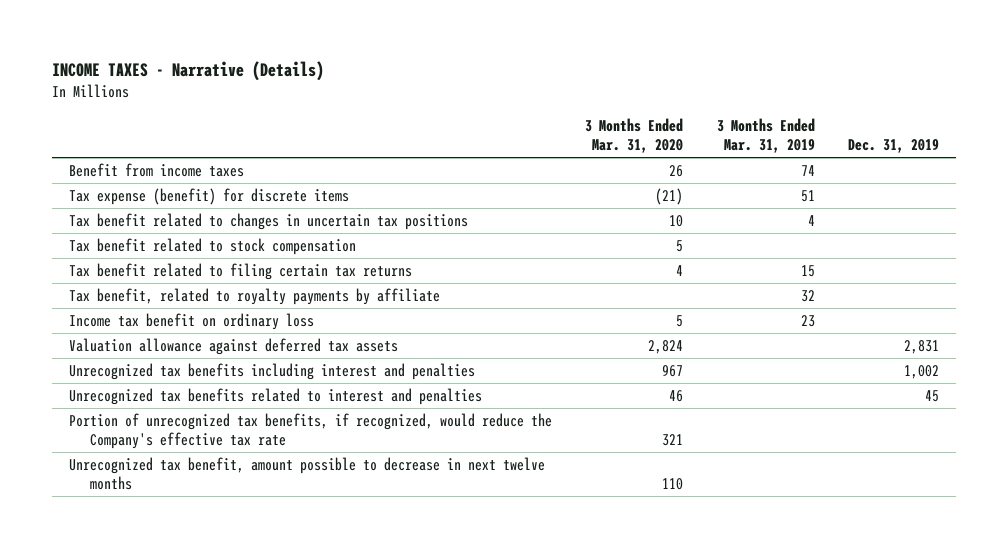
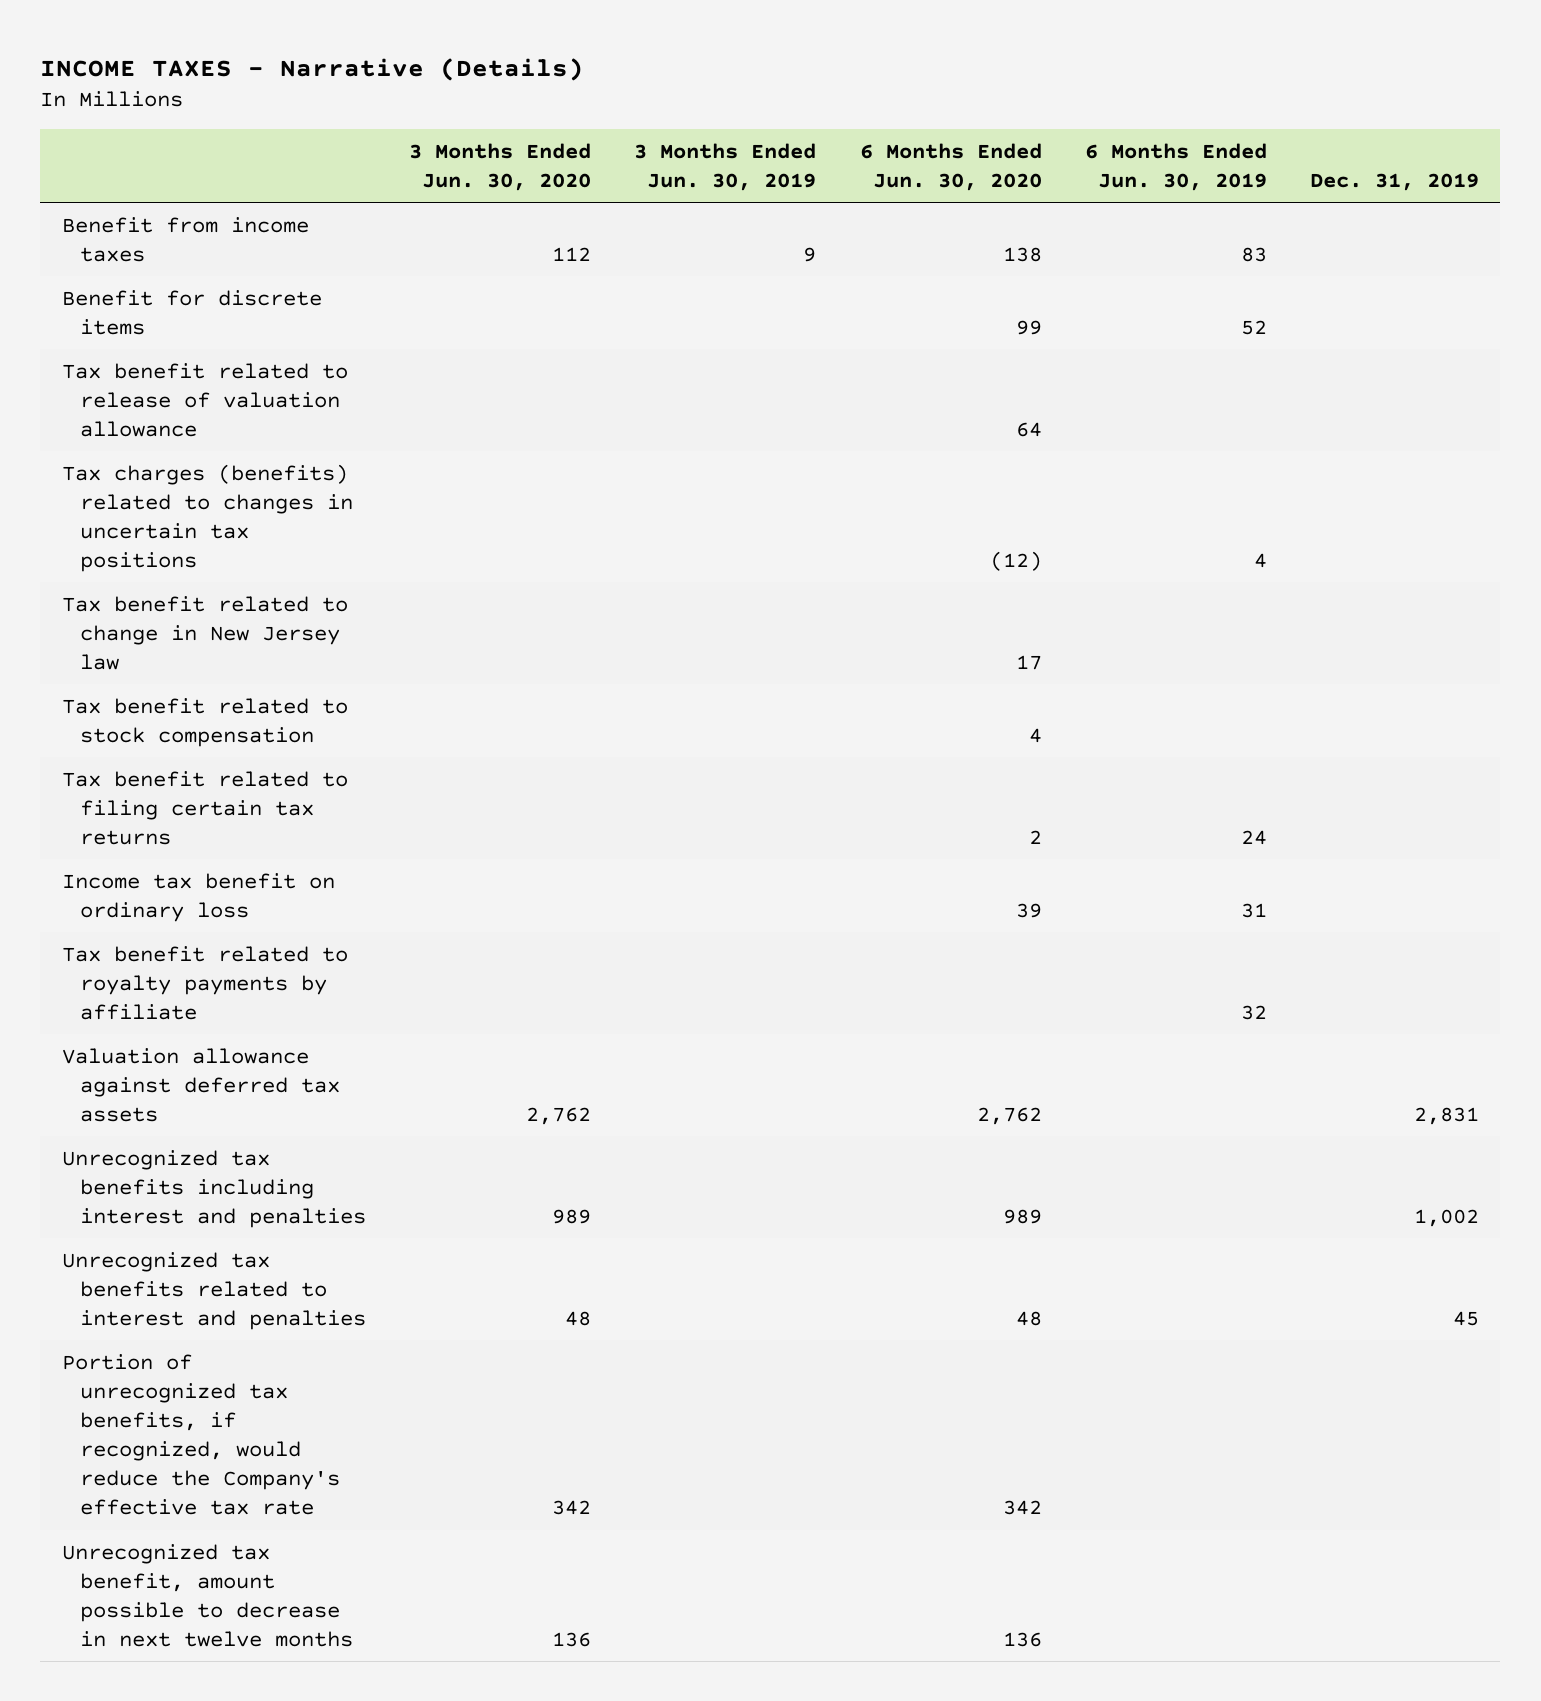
- | 3 Months Ended Mar. 31, 2020 | 3 Months Ended Mar. 31, 2019 | Dec. 31, 2019
+ | 3 Months Ended Jun. 30, 2020 | 3 Months Ended Jun. 30, 2019 | 6 Months Ended Jun. 30, 2020 | 6 Months Ended Jun. 30, 2019 | Dec. 31, 2019
- Tax expense (benefit) for discrete items | (21) | 51 |
- Tax benefit related to changes in uncertain tax positions | 10 | 4 |
+ Benefit for discrete items | | | 99 | 52 |
+ Tax benefit related to release of valuation allowance | | | 64 | |
+ Tax charges (benefits) related to changes in uncertain tax positions | | | (12) | 4 |
+ Tax benefit related to change in New Jersey law | | | 17 | |
- Tax benefit, related to royalty payments by affiliate | | 32 |
+ Tax benefit related to royalty payments by affiliate | | | | 32 |

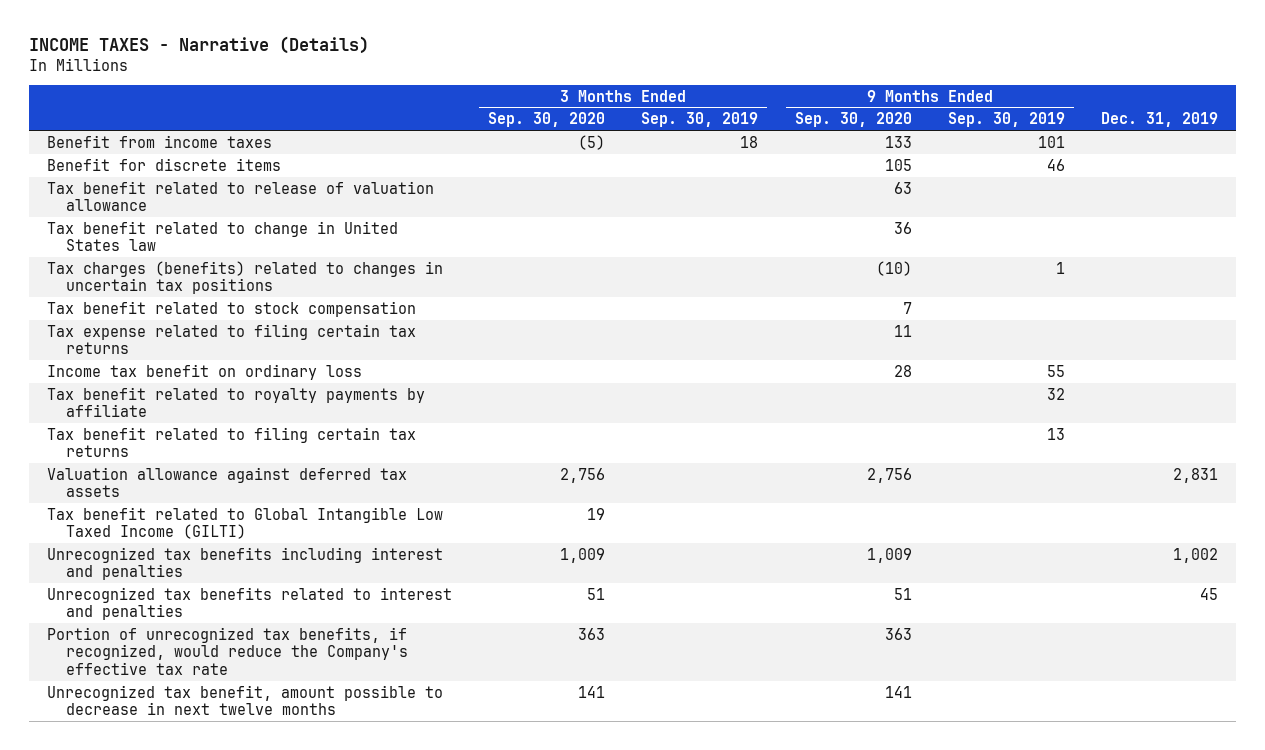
- | 3 Months Ended Jun. 30, 2020 | 3 Months Ended Jun. 30, 2019 | 6 Months Ended Jun. 30, 2020 | 6 Months Ended Jun. 30, 2019 | Dec. 31, 2019
+ | 3 Months Ended Sep. 30, 2020 | 3 Months Ended Sep. 30, 2019 | 9 Months Ended Sep. 30, 2020 | 9 Months Ended Sep. 30, 2019 | Dec. 31, 2019
+ Tax benefit related to change in United States law | | | 36 | |
- Tax benefit related to change in New Jersey law | | | 17 | |
+ Tax expense related to filing certain tax returns | | | 11 | |
moved down: Tax benefit related to filing certain tax returns | | | | 13 |
+ Tax benefit related to Global Intangible Low Taxed Income (GILTI) | 19 | | | |

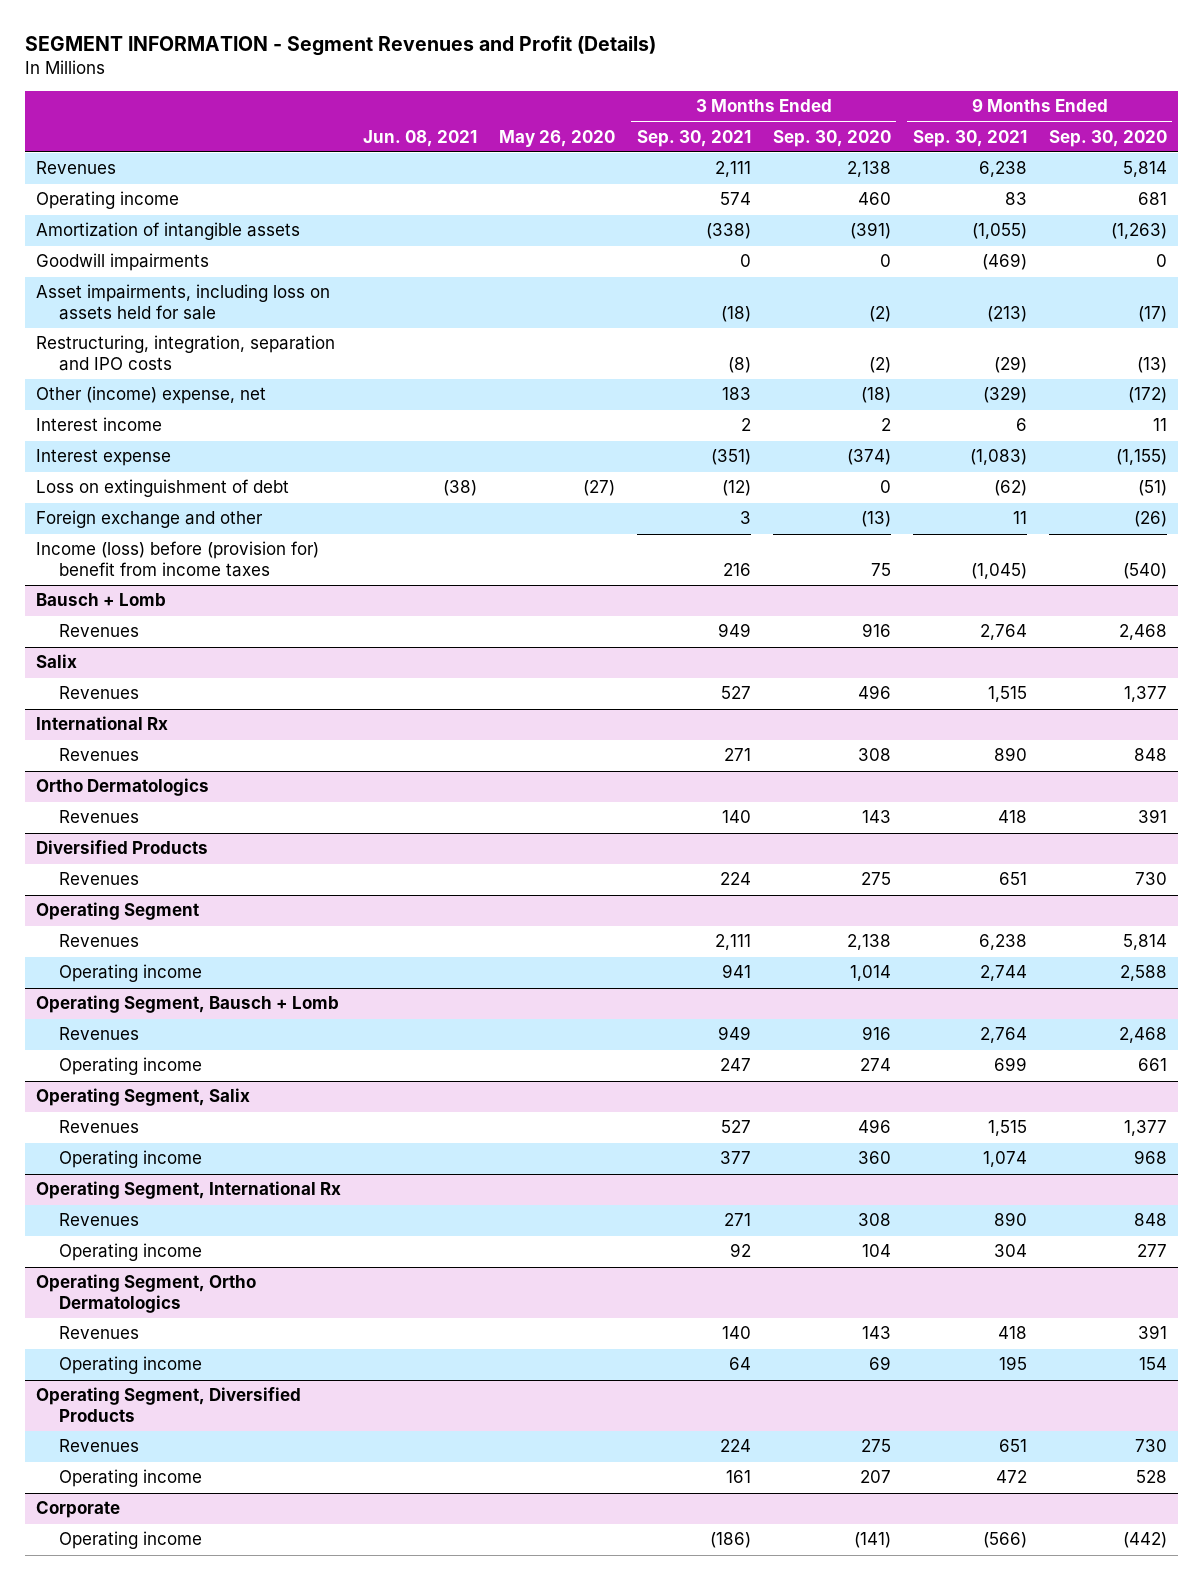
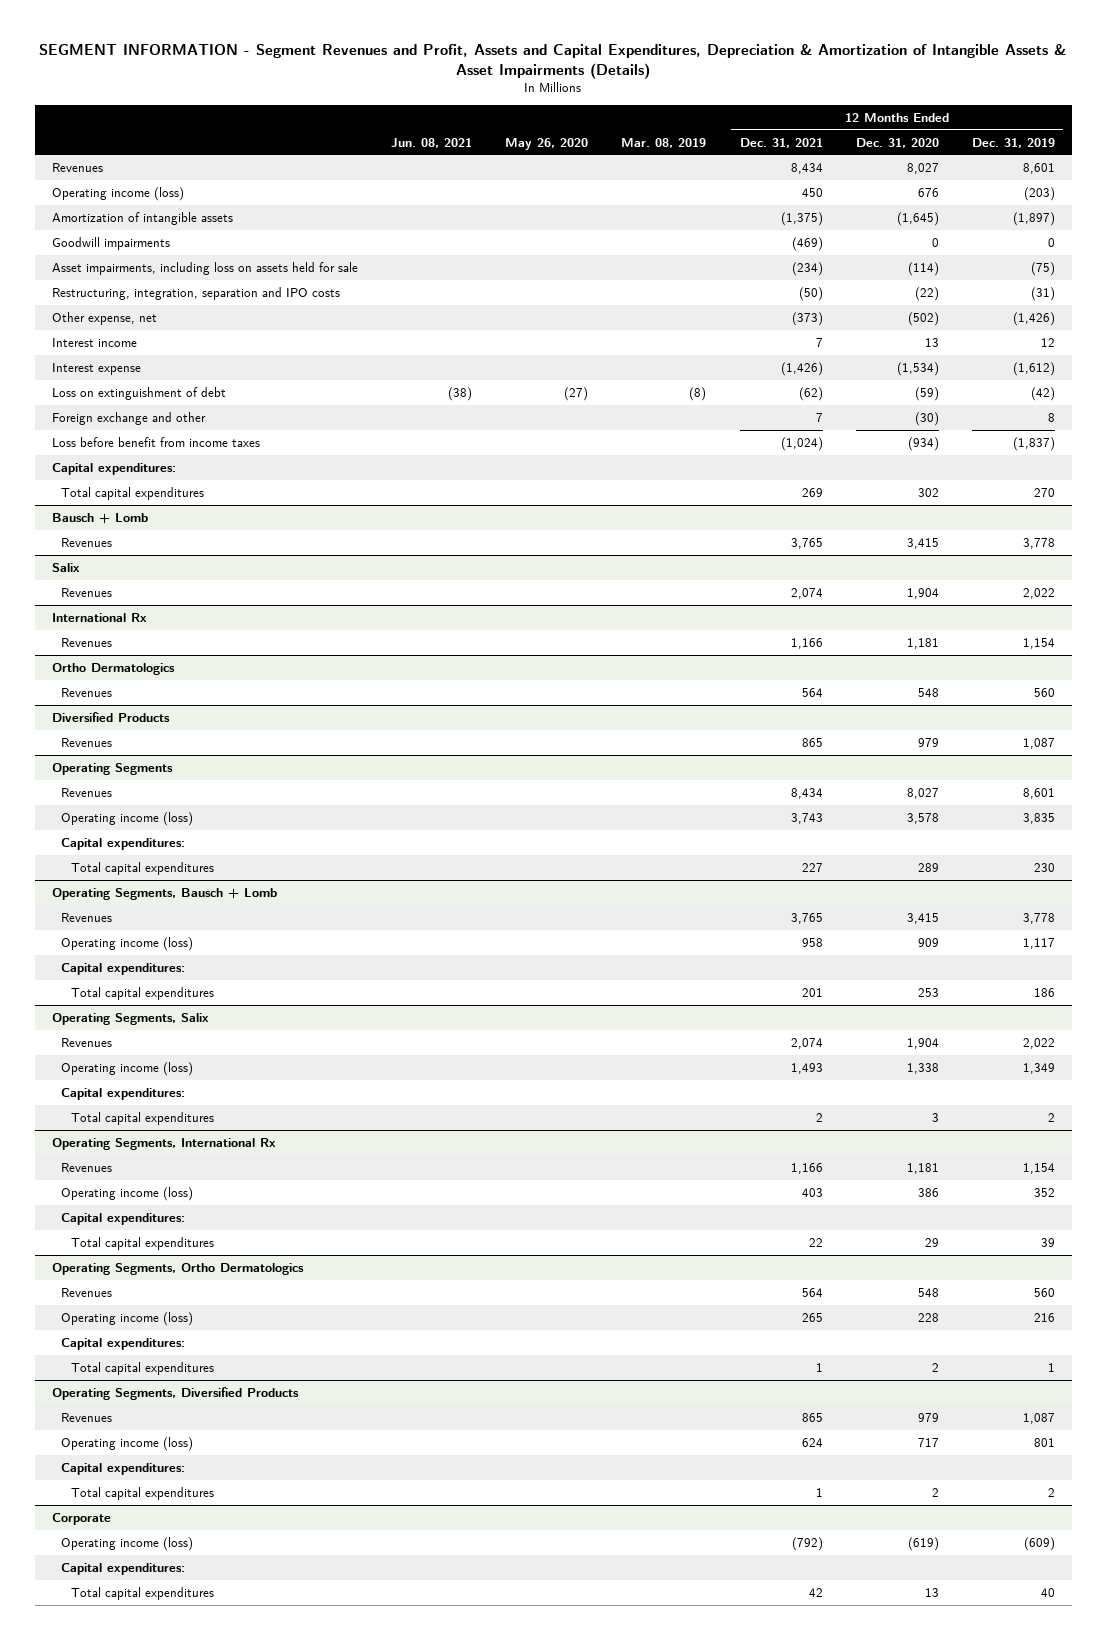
- SEGMENT INFORMATION - Segment Revenues and Profit (Details)
+ SEGMENT INFORMATION - Segment Revenues and Profit, Assets and Capital Expenditures, Depreciation & Amortization of Intangible Assets & Asset Impairments (Details)
- | Jun. 08, 2021 | May 26, 2020 | 3 Months Ended Sep. 30, 2021 | 3 Months Ended Sep. 30, 2020 | 9 Months Ended Sep. 30, 2021 | 9 Months Ended Sep. 30, 2020
+ | Jun. 08, 2021 | May 26, 2020 | Mar. 08, 2019 | 12 Months Ended Dec. 31, 2021 | 12 Months Ended Dec. 31, 2020 | 12 Months Ended Dec. 31, 2019
- Operating income | | | 574 | 460 | 83 | 681
+ Operating income (loss) | | | | 450 | 676 | (203)
- Other (income) expense, net | | | 183 | (18) | (329) | (172)
+ Other expense, net | | | | (373) | (502) | (1,426)
- Income (loss) before (provision for) benefit from income taxes | | | 216 | 75 | (1,045) | (540)
+ Loss before benefit from income taxes | | | | (1,024) | (934) | (1,837)
+ Capital expenditures:
+ Total capital expenditures | | | | 269 | 302 | 270
- Operating Segment
+ Operating Segments
- Operating income | | | 941 | 1,014 | 2,744 | 2,588
- Operating Segment, Bausch + Lomb
+ Operating income (loss) | | | | 3,743 | 3,578 | 3,835
+ Capital expenditures:
+ Total capital expenditures | | | | 227 | 289 | 230
+ Operating Segments, Bausch + Lomb
- Operating income | | | 247 | 274 | 699 | 661
- Operating Segment, Salix
+ Operating income (loss) | | | | 958 | 909 | 1,117
+ Capital expenditures:
+ Total capital expenditures | | | | 201 | 253 | 186
+ Operating Segments, Salix
- Operating income | | | 377 | 360 | 1,074 | 968
- Operating Segment, International Rx
+ Operating income (loss) | | | | 1,493 | 1,338 | 1,349
+ Capital expenditures:
+ Total capital expenditures | | | | 2 | 3 | 2
+ Operating Segments, International Rx
- Operating income | | | 92 | 104 | 304 | 277
- Operating Segment, Ortho Dermatologics
+ Operating income (loss) | | | | 403 | 386 | 352
+ Capital expenditures:
+ Total capital expenditures | | | | 22 | 29 | 39
+ Operating Segments, Ortho Dermatologics
- Operating income | | | 64 | 69 | 195 | 154
- Operating Segment, Diversified Products
+ Operating income (loss) | | | | 265 | 228 | 216
+ Capital expenditures:
+ Total capital expenditures | | | | 1 | 2 | 1
+ Operating Segments, Diversified Products
- Operating income | | | 161 | 207 | 472 | 528
+ Operating income (loss) | | | | 624 | 717 | 801
+ Capital expenditures:
+ Total capital expenditures | | | | 1 | 2 | 2
@ Corporate
- Operating income | | | (186) | (141) | (566) | (442)
+ Operating income (loss) | | | | (792) | (619) | (609)
+ Capital expenditures:
+ Total capital expenditures | | | | 42 | 13 | 40

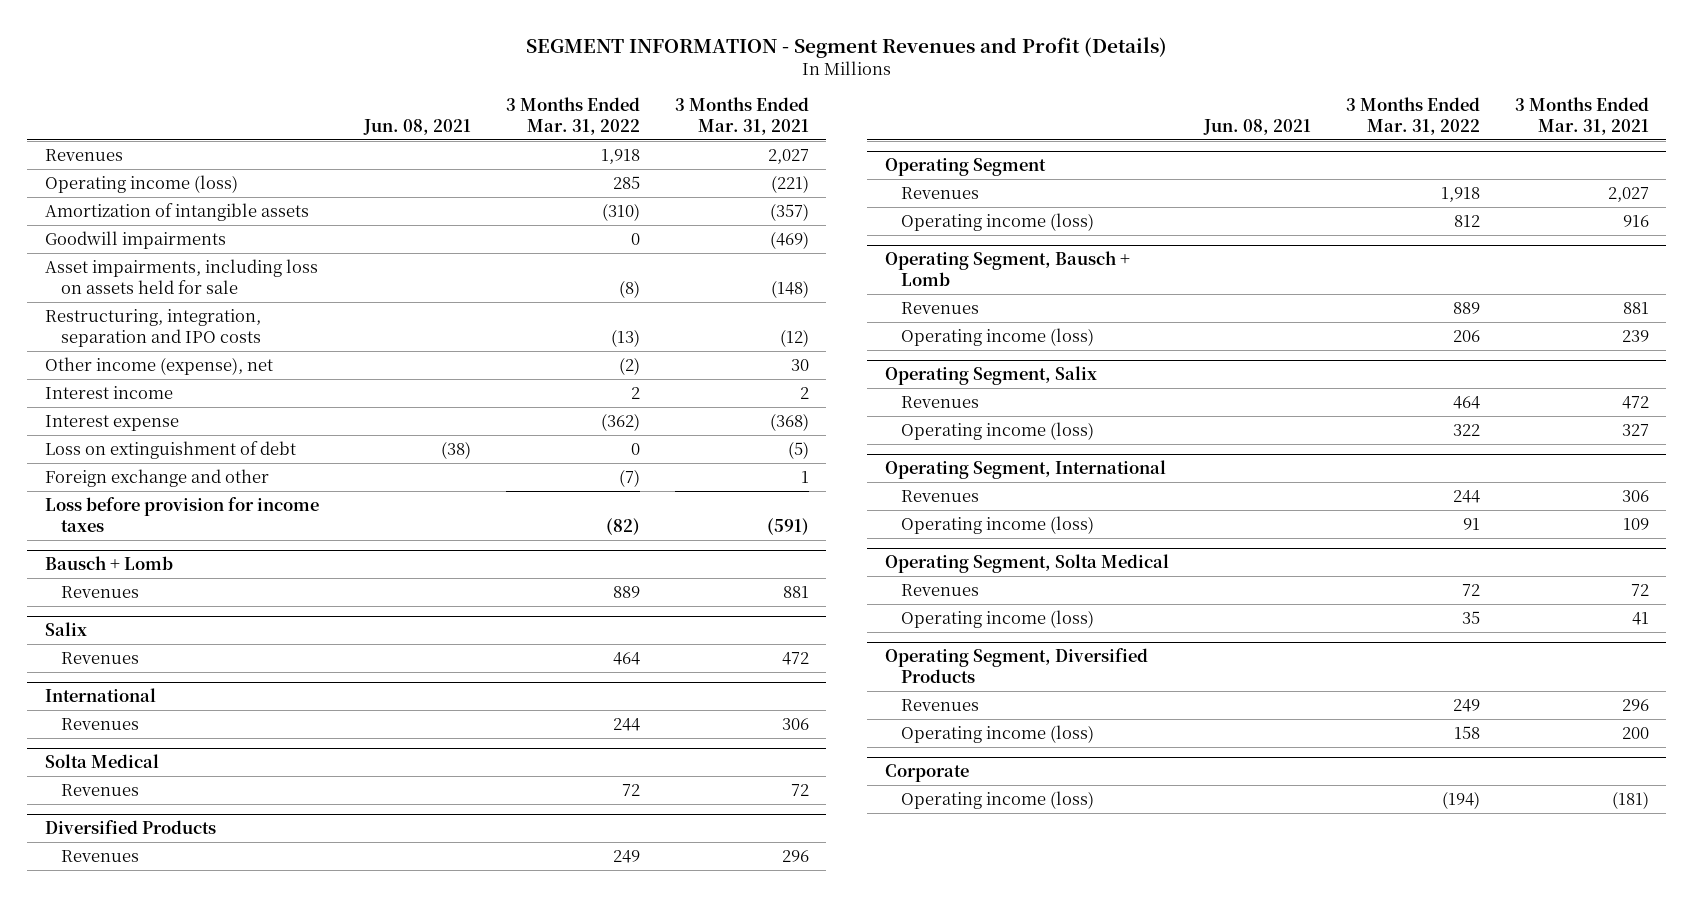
- SEGMENT INFORMATION - Segment Revenues and Profit, Assets and Capital Expenditures, Depreciation & Amortization of Intangible Assets & Asset Impairments (Details)
+ SEGMENT INFORMATION - Segment Revenues and Profit (Details)
- | Jun. 08, 2021 | May 26, 2020 | Mar. 08, 2019 | 12 Months Ended Dec. 31, 2021 | 12 Months Ended Dec. 31, 2020 | 12 Months Ended Dec. 31, 2019
+ | Jun. 08, 2021 | 3 Months Ended Mar. 31, 2022 | 3 Months Ended Mar. 31, 2021
- Other expense, net | | | | (373) | (502) | (1,426)
+ Other income (expense), net | | (2) | 30
- Loss before benefit from income taxes | | | | (1,024) | (934) | (1,837)
- Capital expenditures:
- Total capital expenditures | | | | 269 | 302 | 270
+ Loss before provision for income taxes | | (82) | (591)
- International Rx
+ International
- Ortho Dermatologics
- Revenues | | | | 564 | 548 | 560
+ Solta Medical
+ Revenues | | 72 | 72
- Operating Segments
+ Operating Segment
- Capital expenditures:
- Total capital expenditures | | | | 227 | 289 | 230
- Operating Segments, Bausch + Lomb
+ Operating Segment, Bausch + Lomb
- Capital expenditures:
- Total capital expenditures | | | | 201 | 253 | 186
- Operating Segments, Salix
+ Operating Segment, Salix
- Capital expenditures:
- Total capital expenditures | | | | 2 | 3 | 2
- Operating Segments, International Rx
+ Operating Segment, International
- Capital expenditures:
- Total capital expenditures | | | | 22 | 29 | 39
- Operating Segments, Ortho Dermatologics
- Revenues | | | | 564 | 548 | 560
- Operating income (loss) | | | | 265 | 228 | 216
- Capital expenditures:
- Total capital expenditures | | | | 1 | 2 | 1
- Operating Segments, Diversified Products
+ Operating Segment, Solta Medical
+ Revenues | | 72 | 72
+ Operating income (loss) | | 35 | 41
+ Operating Segment, Diversified Products
- Capital expenditures:
- Total capital expenditures | | | | 1 | 2 | 2
@ Corporate
- Capital expenditures:
- Total capital expenditures | | | | 42 | 13 | 40

